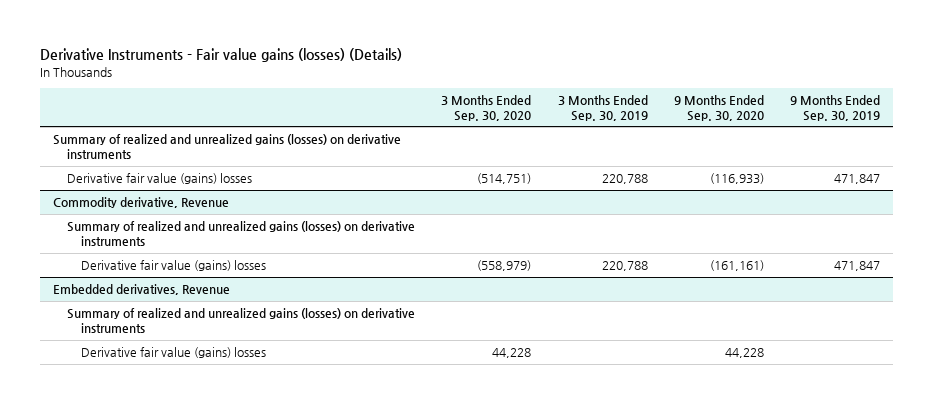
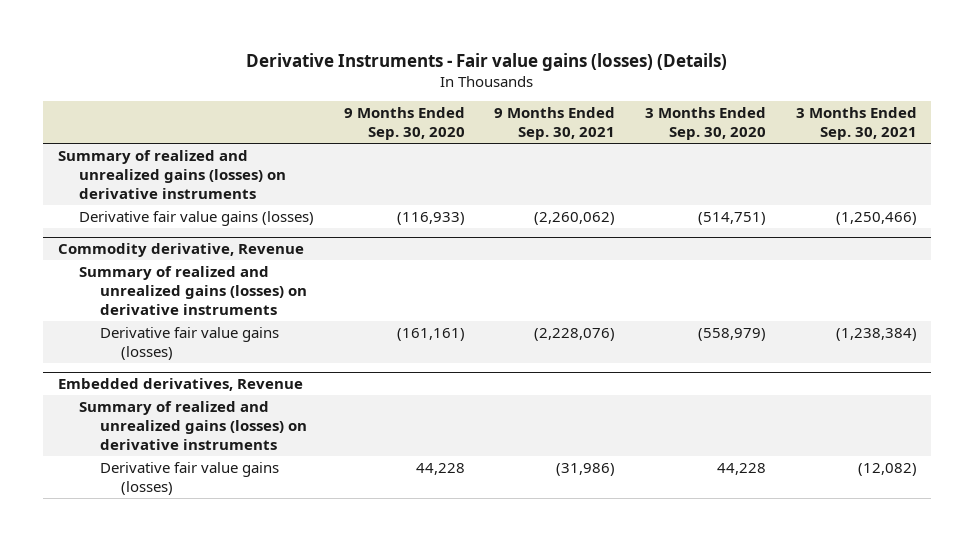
- | 3 Months Ended Sep. 30, 2020 | 3 Months Ended Sep. 30, 2019 | 9 Months Ended Sep. 30, 2020 | 9 Months Ended Sep. 30, 2019
+ | 9 Months Ended Sep. 30, 2020 | 9 Months Ended Sep. 30, 2021 | 3 Months Ended Sep. 30, 2020 | 3 Months Ended Sep. 30, 2021
- Derivative fair value (gains) losses | (514,751) | 220,788 | (116,933) | 471,847
+ Derivative fair value gains (losses) | (116,933) | (2,260,062) | (514,751) | (1,250,466)
@ Commodity derivative, Revenue
- Derivative fair value (gains) losses | (558,979) | 220,788 | (161,161) | 471,847
+ Derivative fair value gains (losses) | (161,161) | (2,228,076) | (558,979) | (1,238,384)
@ Embedded derivatives, Revenue
- Derivative fair value (gains) losses | 44,228 | | 44,228 |
+ Derivative fair value gains (losses) | 44,228 | (31,986) | 44,228 | (12,082)

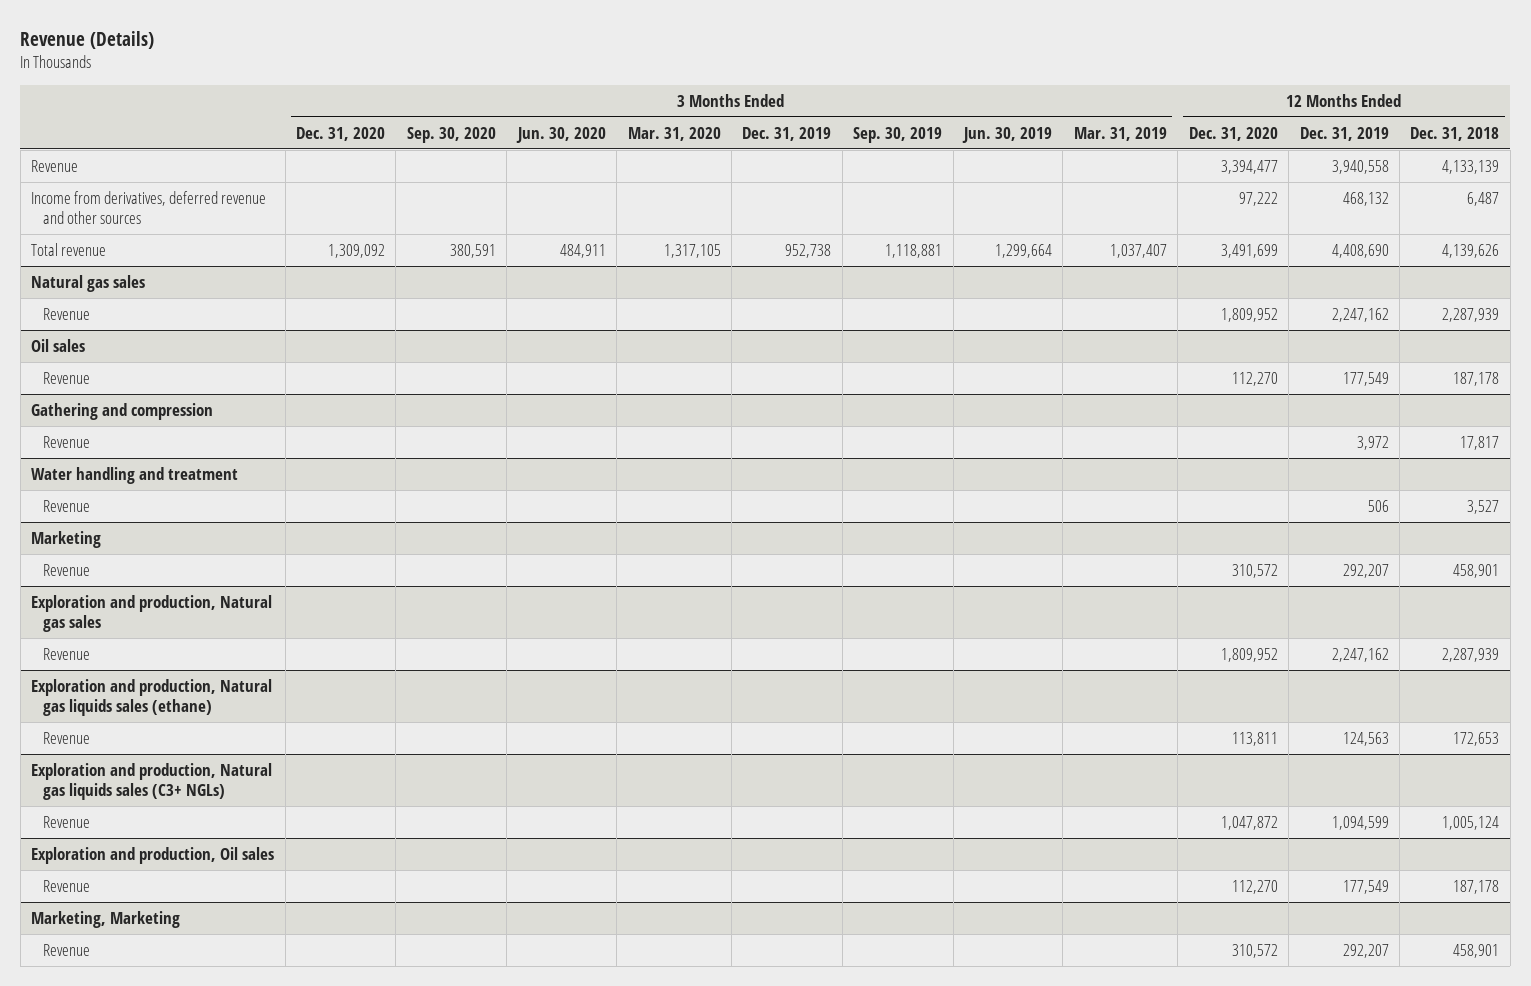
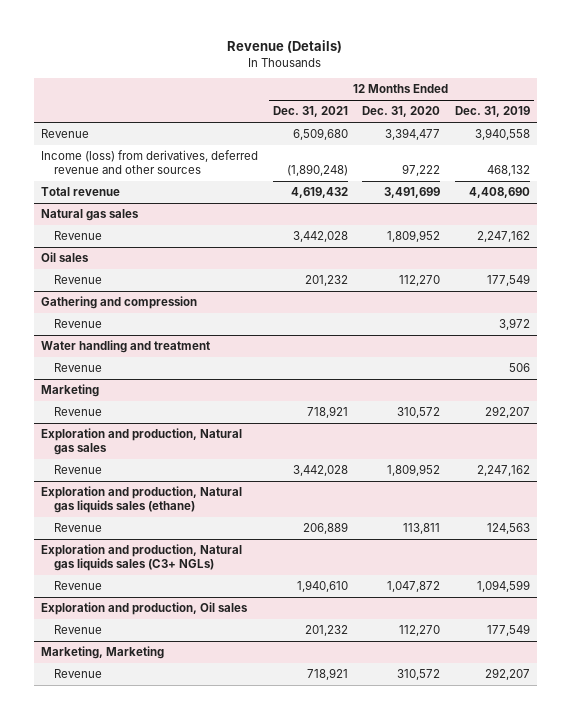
- | 3 Months Ended Dec. 31, 2020 | 3 Months Ended Sep. 30, 2020 | 3 Months Ended Jun. 30, 2020 | 3 Months Ended Mar. 31, 2020 | 3 Months Ended Dec. 31, 2019 | 3 Months Ended Sep. 30, 2019 | 3 Months Ended Jun. 30, 2019 | 3 Months Ended Mar. 31, 2019 | 12 Months Ended Dec. 31, 2020 | 12 Months Ended Dec. 31, 2019 | 12 Months Ended Dec. 31, 2018
+ | 12 Months Ended Dec. 31, 2021 | 12 Months Ended Dec. 31, 2020 | 12 Months Ended Dec. 31, 2019
- Income from derivatives, deferred revenue and other sources | | | | | | | | | 97,222 | 468,132 | 6,487
+ Income (loss) from derivatives, deferred revenue and other sources | (1,890,248) | 97,222 | 468,132

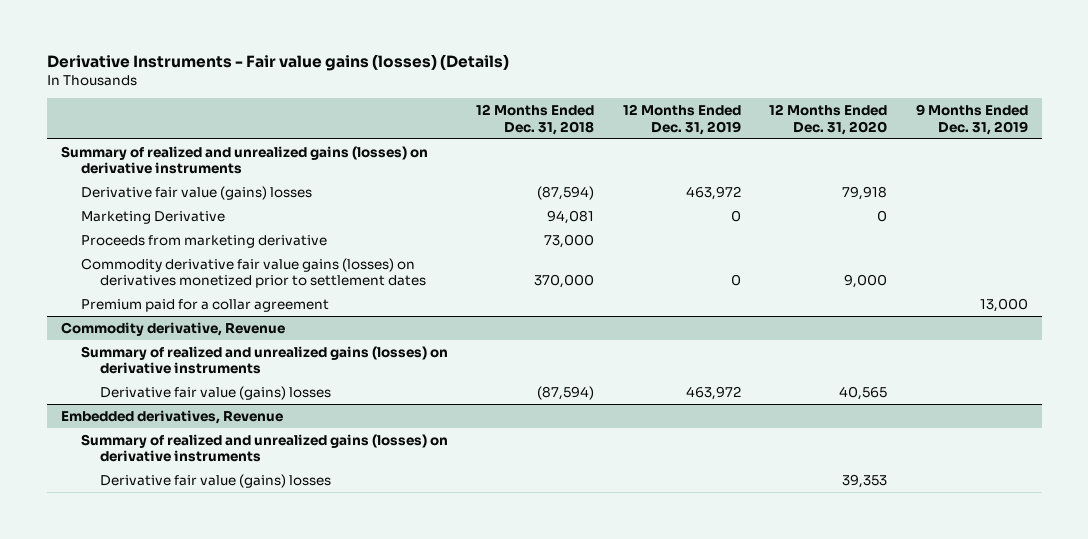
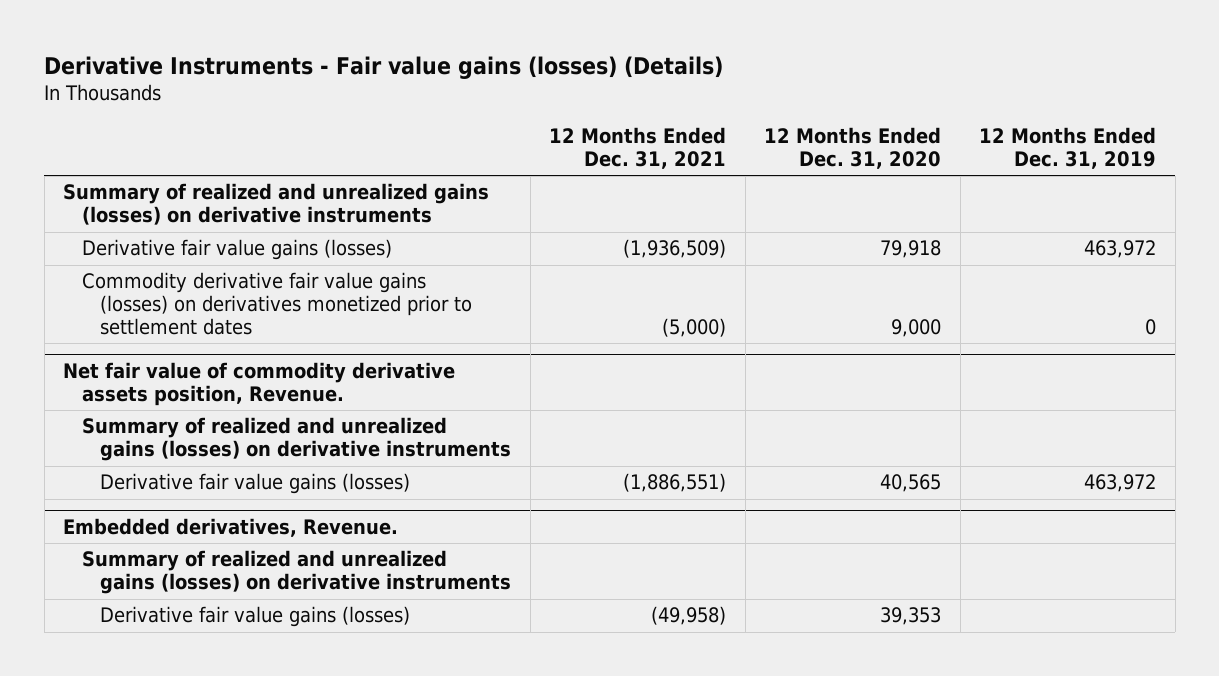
- | 12 Months Ended Dec. 31, 2018 | 12 Months Ended Dec. 31, 2019 | 12 Months Ended Dec. 31, 2020 | 9 Months Ended Dec. 31, 2019
+ | 12 Months Ended Dec. 31, 2021 | 12 Months Ended Dec. 31, 2020 | 12 Months Ended Dec. 31, 2019
- Derivative fair value (gains) losses | (87,594) | 463,972 | 79,918 |
- Marketing Derivative | 94,081 | 0 | 0 |
- Proceeds from marketing derivative | 73,000 | | |
+ Derivative fair value gains (losses) | (1,936,509) | 79,918 | 463,972
- Premium paid for a collar agreement | | | | 13,000
- Commodity derivative, Revenue
+ Net fair value of commodity derivative assets position, Revenue.
- Derivative fair value (gains) losses | (87,594) | 463,972 | 40,565 |
- Embedded derivatives, Revenue
+ Derivative fair value gains (losses) | (1,886,551) | 40,565 | 463,972
+ Embedded derivatives, Revenue.
- Derivative fair value (gains) losses | | | 39,353 |
+ Derivative fair value gains (losses) | (49,958) | 39,353 |

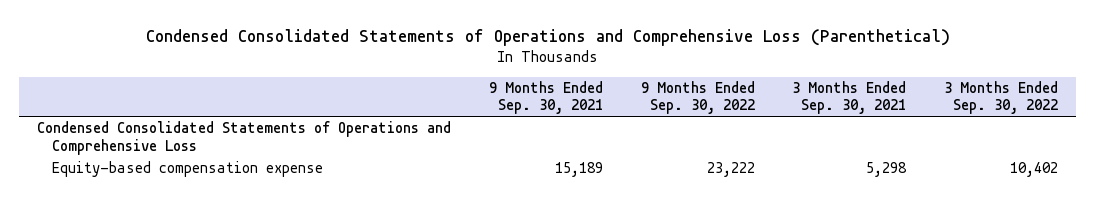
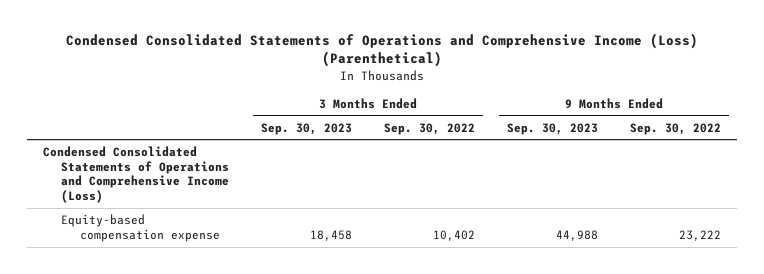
- Condensed Consolidated Statements of Operations and Comprehensive Loss (Parenthetical)
+ Condensed Consolidated Statements of Operations and Comprehensive Income (Loss) (Parenthetical)
- | 9 Months Ended Sep. 30, 2021 | 9 Months Ended Sep. 30, 2022 | 3 Months Ended Sep. 30, 2021 | 3 Months Ended Sep. 30, 2022
+ | 3 Months Ended Sep. 30, 2023 | 3 Months Ended Sep. 30, 2022 | 9 Months Ended Sep. 30, 2023 | 9 Months Ended Sep. 30, 2022
- Condensed Consolidated Statements of Operations and Comprehensive Loss
+ Condensed Consolidated Statements of Operations and Comprehensive Income (Loss)

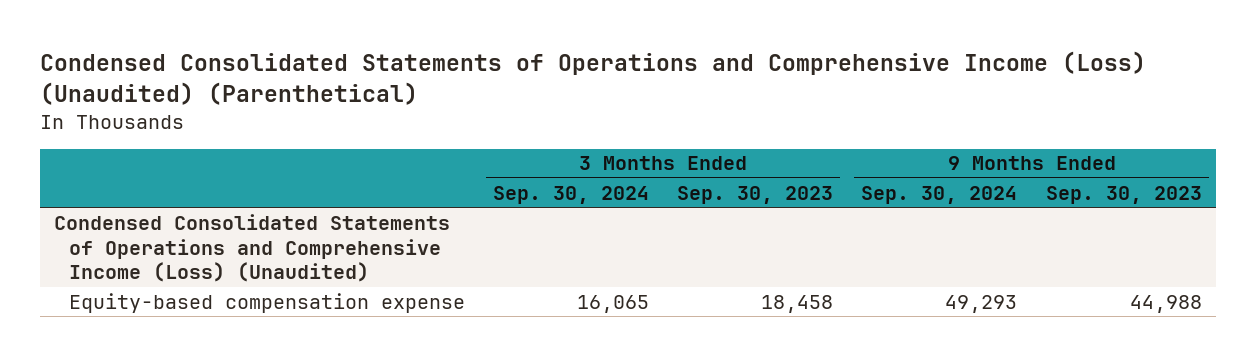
- Condensed Consolidated Statements of Operations and Comprehensive Income (Loss) (Parenthetical)
+ Condensed Consolidated Statements of Operations and Comprehensive Income (Loss) (Unaudited) (Parenthetical)
- | 3 Months Ended Sep. 30, 2023 | 3 Months Ended Sep. 30, 2022 | 9 Months Ended Sep. 30, 2023 | 9 Months Ended Sep. 30, 2022
+ | 3 Months Ended Sep. 30, 2024 | 3 Months Ended Sep. 30, 2023 | 9 Months Ended Sep. 30, 2024 | 9 Months Ended Sep. 30, 2023
- Condensed Consolidated Statements of Operations and Comprehensive Income (Loss)
+ Condensed Consolidated Statements of Operations and Comprehensive Income (Loss) (Unaudited)

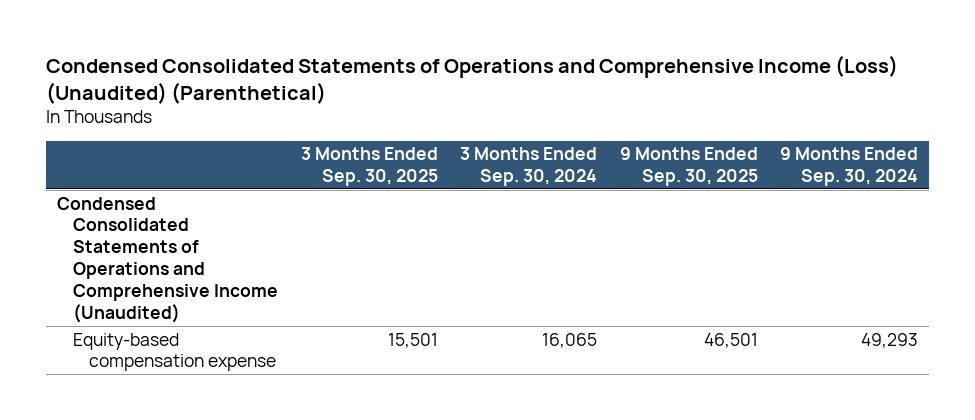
- | 3 Months Ended Sep. 30, 2024 | 3 Months Ended Sep. 30, 2023 | 9 Months Ended Sep. 30, 2024 | 9 Months Ended Sep. 30, 2023
+ | 3 Months Ended Sep. 30, 2025 | 3 Months Ended Sep. 30, 2024 | 9 Months Ended Sep. 30, 2025 | 9 Months Ended Sep. 30, 2024
- Condensed Consolidated Statements of Operations and Comprehensive Income (Loss) (Unaudited)
+ Condensed Consolidated Statements of Operations and Comprehensive Income (Unaudited)

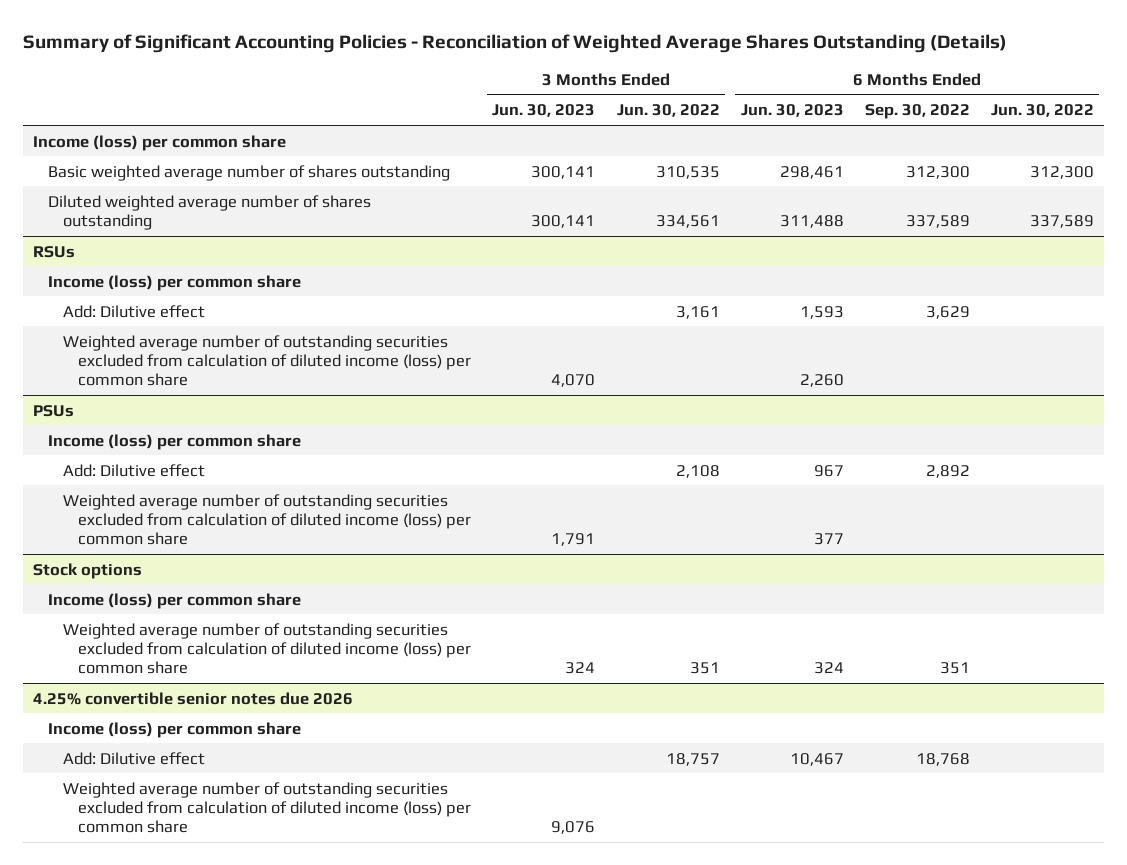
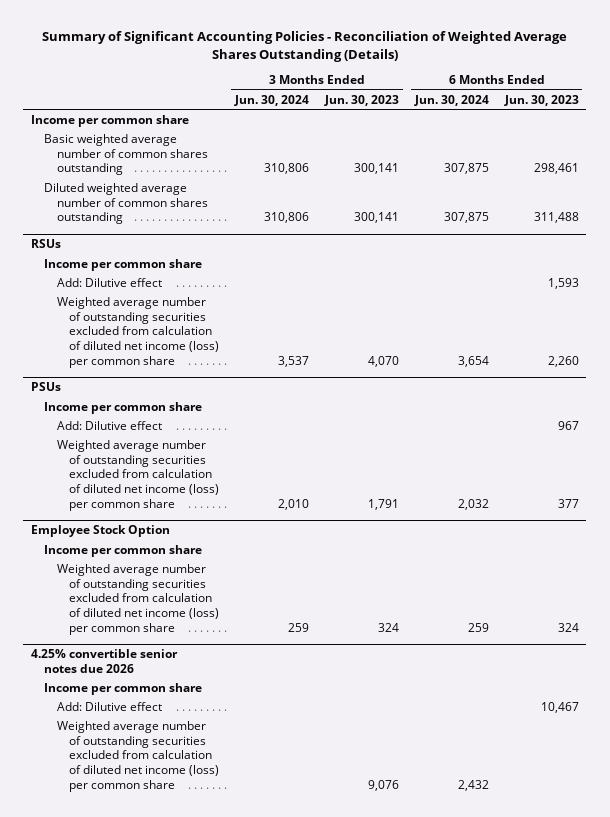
- | 3 Months Ended Jun. 30, 2023 | 3 Months Ended Jun. 30, 2022 | 6 Months Ended Jun. 30, 2023 | 6 Months Ended Sep. 30, 2022 | 6 Months Ended Jun. 30, 2022
+ | 3 Months Ended Jun. 30, 2024 | 3 Months Ended Jun. 30, 2023 | 6 Months Ended Jun. 30, 2024 | 6 Months Ended Jun. 30, 2023
- Income (loss) per common share
- Basic weighted average number of shares outstanding | 300,141 | 310,535 | 298,461 | 312,300 | 312,300
- Diluted weighted average number of shares outstanding | 300,141 | 334,561 | 311,488 | 337,589 | 337,589
+ Income per common share
+ Basic weighted average number of common shares outstanding | 310,806 | 300,141 | 307,875 | 298,461
+ Diluted weighted average number of common shares outstanding | 310,806 | 300,141 | 307,875 | 311,488
@ RSUs
- Income (loss) per common share
+ Income per common share
- Weighted average number of outstanding securities excluded from calculation of diluted income (loss) per common share | 4,070 | | 2,260 | |
+ Weighted average number of outstanding securities excluded from calculation of diluted net income (loss) per common share | 3,537 | 4,070 | 3,654 | 2,260
@ PSUs
- Income (loss) per common share
+ Income per common share
- Weighted average number of outstanding securities excluded from calculation of diluted income (loss) per common share | 1,791 | | 377 | |
- Stock options
- Income (loss) per common share
- Weighted average number of outstanding securities excluded from calculation of diluted income (loss) per common share | 324 | 351 | 324 | 351 |
@ PSUs
+ Weighted average number of outstanding securities excluded from calculation of diluted net income (loss) per common share | 2,010 | 1,791 | 2,032 | 377
+ Employee Stock Option
+ Income per common share
+ Weighted average number of outstanding securities excluded from calculation of diluted net income (loss) per common share | 259 | 324 | 259 | 324
@ 4.25% convertible senior notes due 2026
- Income (loss) per common share
+ Income per common share
- Weighted average number of outstanding securities excluded from calculation of diluted income (loss) per common share | 9,076 | | | |
+ Weighted average number of outstanding securities excluded from calculation of diluted net income (loss) per common share | | 9,076 | 2,432 |

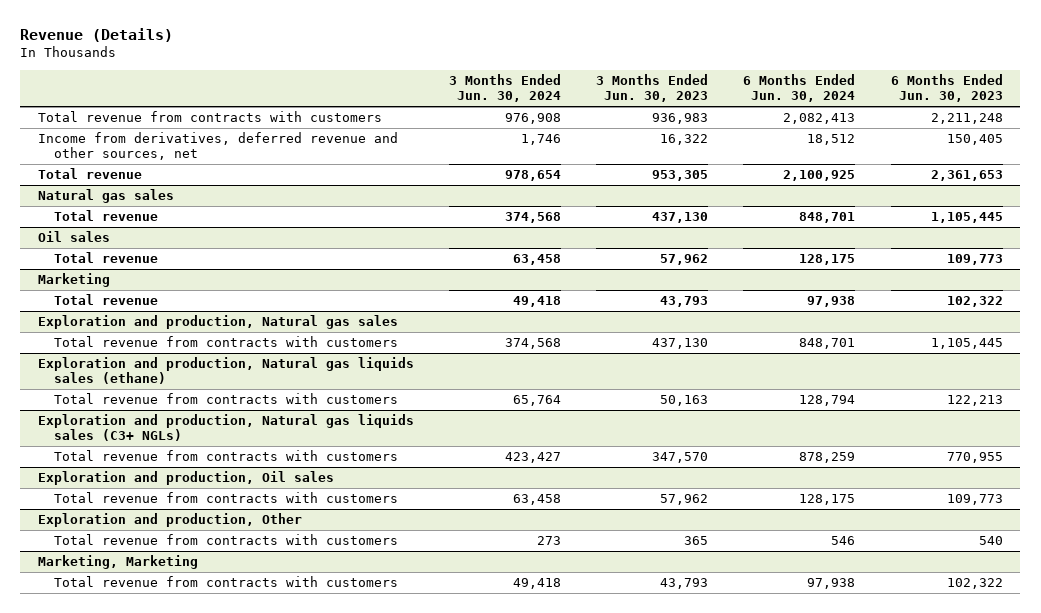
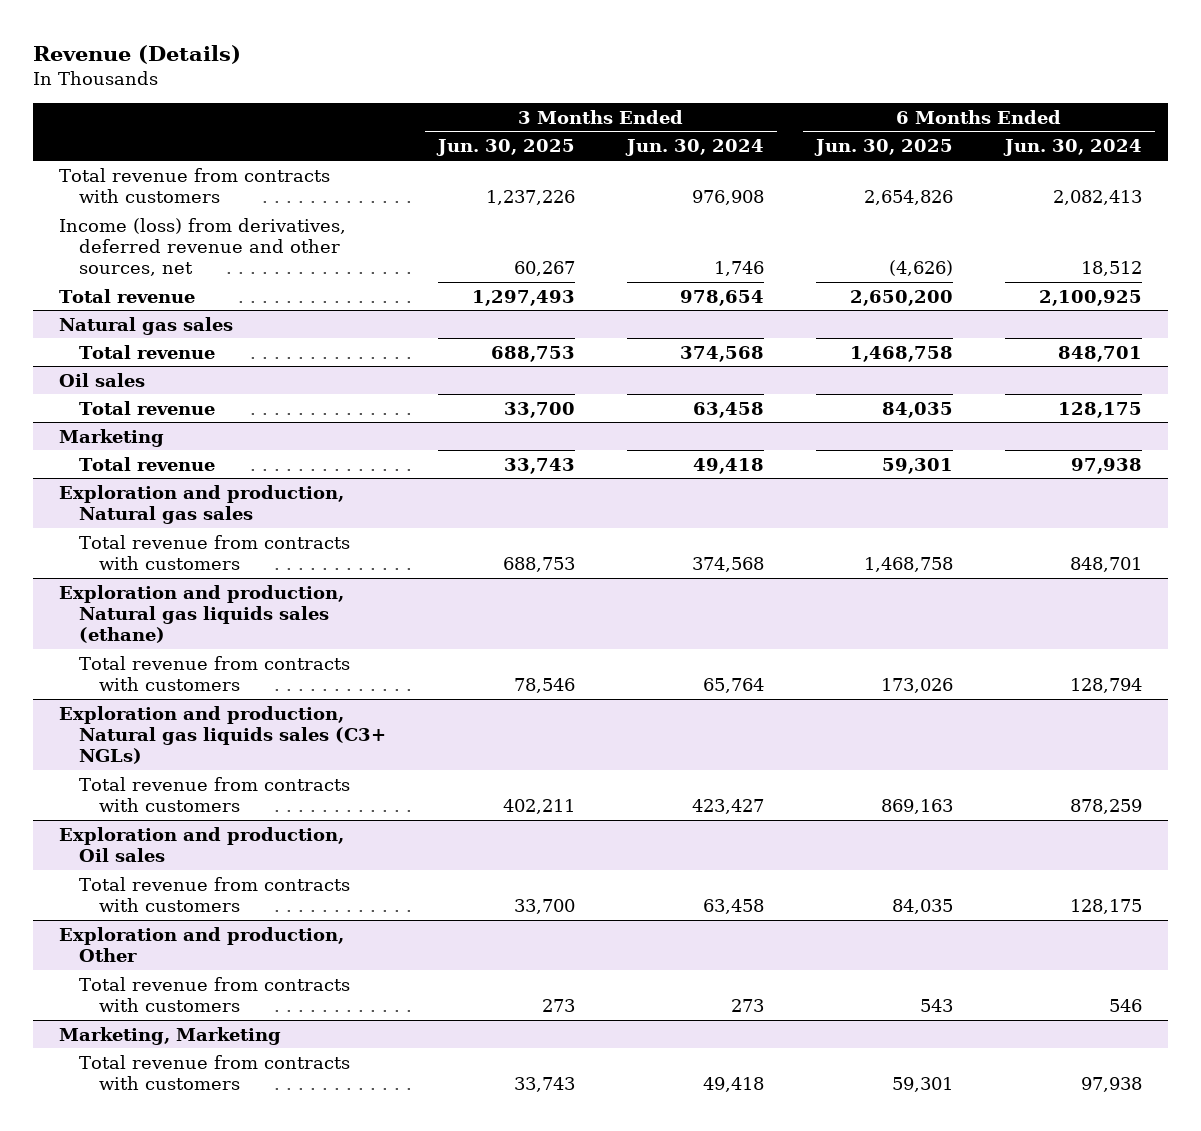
- | 3 Months Ended Jun. 30, 2024 | 3 Months Ended Jun. 30, 2023 | 6 Months Ended Jun. 30, 2024 | 6 Months Ended Jun. 30, 2023
+ | 3 Months Ended Jun. 30, 2025 | 3 Months Ended Jun. 30, 2024 | 6 Months Ended Jun. 30, 2025 | 6 Months Ended Jun. 30, 2024
- Income from derivatives, deferred revenue and other sources, net | 1,746 | 16,322 | 18,512 | 150,405
+ Income (loss) from derivatives, deferred revenue and other sources, net | 60,267 | 1,746 | (4,626) | 18,512

